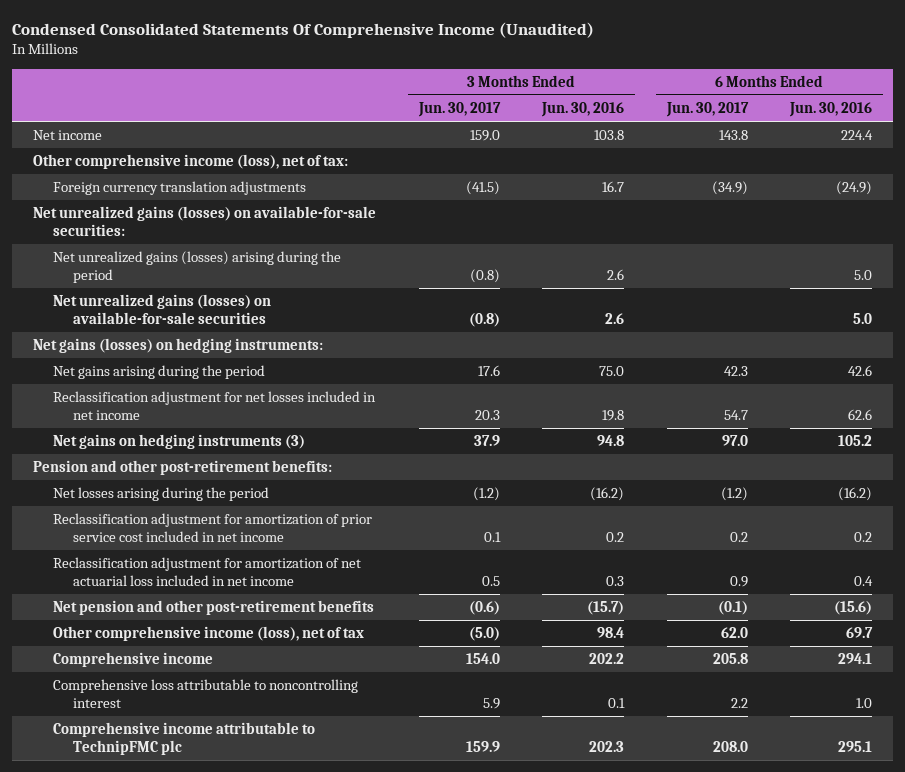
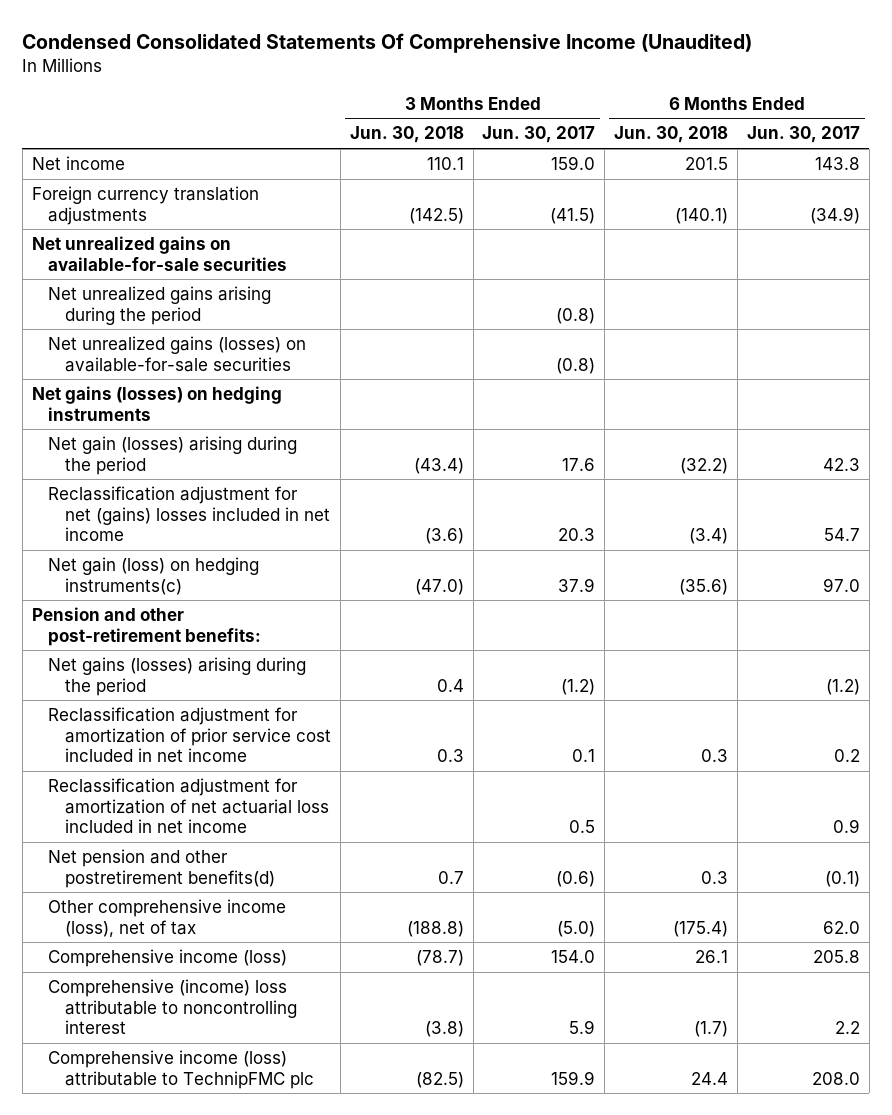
- | 3 Months Ended Jun. 30, 2017 | 3 Months Ended Jun. 30, 2016 | 6 Months Ended Jun. 30, 2017 | 6 Months Ended Jun. 30, 2016
+ | 3 Months Ended Jun. 30, 2018 | 3 Months Ended Jun. 30, 2017 | 6 Months Ended Jun. 30, 2018 | 6 Months Ended Jun. 30, 2017
- Other comprehensive income (loss), net of tax:
- Net unrealized gains (losses) on available-for-sale securities:
- Net unrealized gains (losses) arising during the period | (0.8) | 2.6 | | 5.0
+ Net unrealized gains on available-for-sale securities
+ Net unrealized gains arising during the period | | (0.8) | |
- Net gains (losses) on hedging instruments:
- Net gains arising during the period | 17.6 | 75.0 | 42.3 | 42.6
- Reclassification adjustment for net losses included in net income | 20.3 | 19.8 | 54.7 | 62.6
- Net gains on hedging instruments (3) | 37.9 | 94.8 | 97.0 | 105.2
+ Net gains (losses) on hedging instruments
+ Net gain (losses) arising during the period | (43.4) | 17.6 | (32.2) | 42.3
+ Reclassification adjustment for net (gains) losses included in net income | (3.6) | 20.3 | (3.4) | 54.7
+ Net gain (loss) on hedging instruments(c) | (47.0) | 37.9 | (35.6) | 97.0
- Net losses arising during the period | (1.2) | (16.2) | (1.2) | (16.2)
+ Net gains (losses) arising during the period | 0.4 | (1.2) | | (1.2)
- Net pension and other post-retirement benefits | (0.6) | (15.7) | (0.1) | (15.6)
+ Net pension and other postretirement benefits(d) | 0.7 | (0.6) | 0.3 | (0.1)
- Comprehensive income | 154.0 | 202.2 | 205.8 | 294.1
- Comprehensive loss attributable to noncontrolling interest | 5.9 | 0.1 | 2.2 | 1.0
- Comprehensive income attributable to TechnipFMC plc | 159.9 | 202.3 | 208.0 | 295.1
+ Comprehensive income (loss) | (78.7) | 154.0 | 26.1 | 205.8
+ Comprehensive (income) loss attributable to noncontrolling interest | (3.8) | 5.9 | (1.7) | 2.2
+ Comprehensive income (loss) attributable to TechnipFMC plc | (82.5) | 159.9 | 24.4 | 208.0

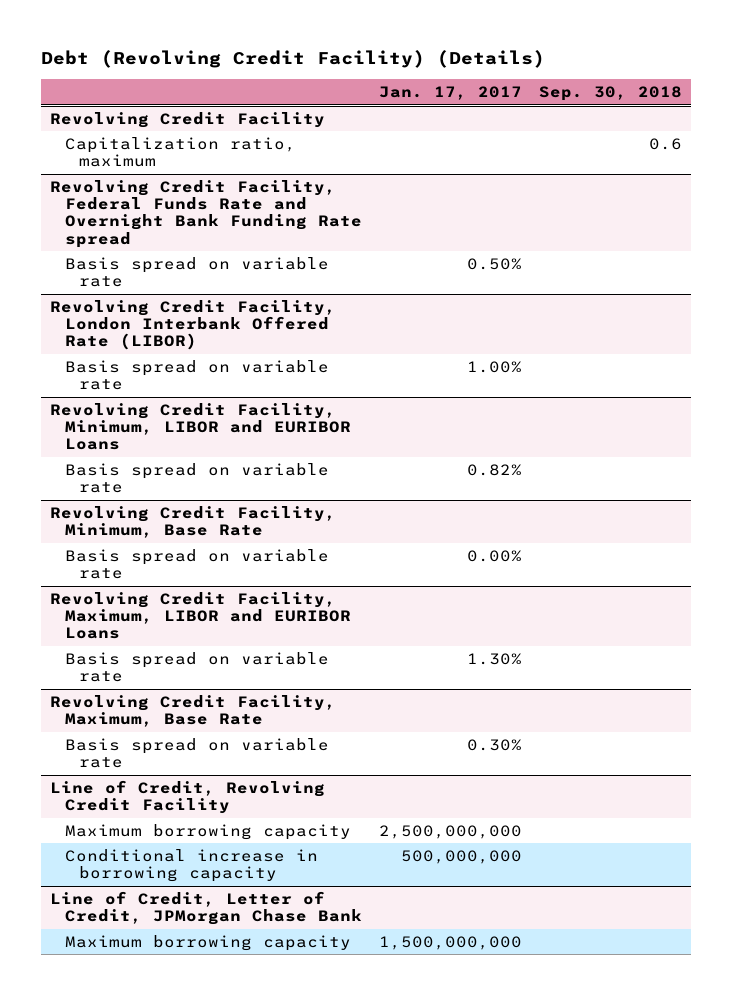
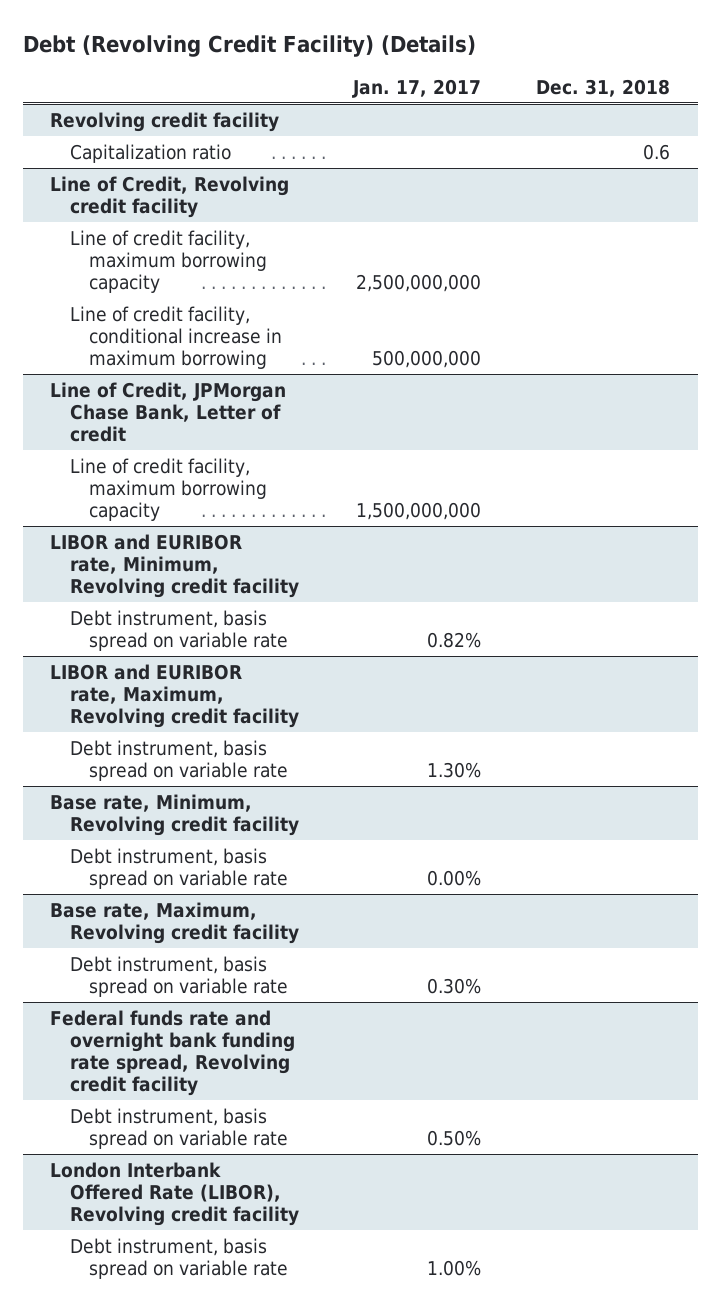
- | Jan. 17, 2017 | Sep. 30, 2018
+ | Jan. 17, 2017 | Dec. 31, 2018
- Revolving Credit Facility
- Capitalization ratio, maximum | | 0.6
- Revolving Credit Facility, Federal Funds Rate and Overnight Bank Funding Rate spread
- Basis spread on variable rate | 0.50% |
- Revolving Credit Facility, London Interbank Offered Rate (LIBOR)
- Basis spread on variable rate | 1.00% |
- Revolving Credit Facility, Minimum, LIBOR and EURIBOR Loans
- Basis spread on variable rate | 0.82% |
- Revolving Credit Facility, Minimum, Base Rate
- Basis spread on variable rate | 0.00% |
- Revolving Credit Facility, Maximum, LIBOR and EURIBOR Loans
- Basis spread on variable rate | 1.30% |
- Revolving Credit Facility, Maximum, Base Rate
- Basis spread on variable rate | 0.30% |
- Line of Credit, Revolving Credit Facility
- Maximum borrowing capacity | 2,500,000,000 |
- Conditional increase in borrowing capacity | 500,000,000 |
- Line of Credit, Letter of Credit, JPMorgan Chase Bank
- Maximum borrowing capacity | 1,500,000,000 |
+ Revolving credit facility
+ Capitalization ratio | | 0.6
+ Line of Credit, Revolving credit facility
+ Line of credit facility, maximum borrowing capacity | 2,500,000,000 |
+ Line of credit facility, conditional increase in maximum borrowing | 500,000,000 |
+ Line of Credit, JPMorgan Chase Bank, Letter of credit
+ Line of credit facility, maximum borrowing capacity | 1,500,000,000 |
+ LIBOR and EURIBOR rate, Minimum, Revolving credit facility
+ Debt instrument, basis spread on variable rate | 0.82% |
+ LIBOR and EURIBOR rate, Maximum, Revolving credit facility
+ Debt instrument, basis spread on variable rate | 1.30% |
+ Base rate, Minimum, Revolving credit facility
+ Debt instrument, basis spread on variable rate | 0.00% |
+ Base rate, Maximum, Revolving credit facility
+ Debt instrument, basis spread on variable rate | 0.30% |
+ Federal funds rate and overnight bank funding rate spread, Revolving credit facility
+ Debt instrument, basis spread on variable rate | 0.50% |
+ London Interbank Offered Rate (LIBOR), Revolving credit facility
+ Debt instrument, basis spread on variable rate | 1.00% |

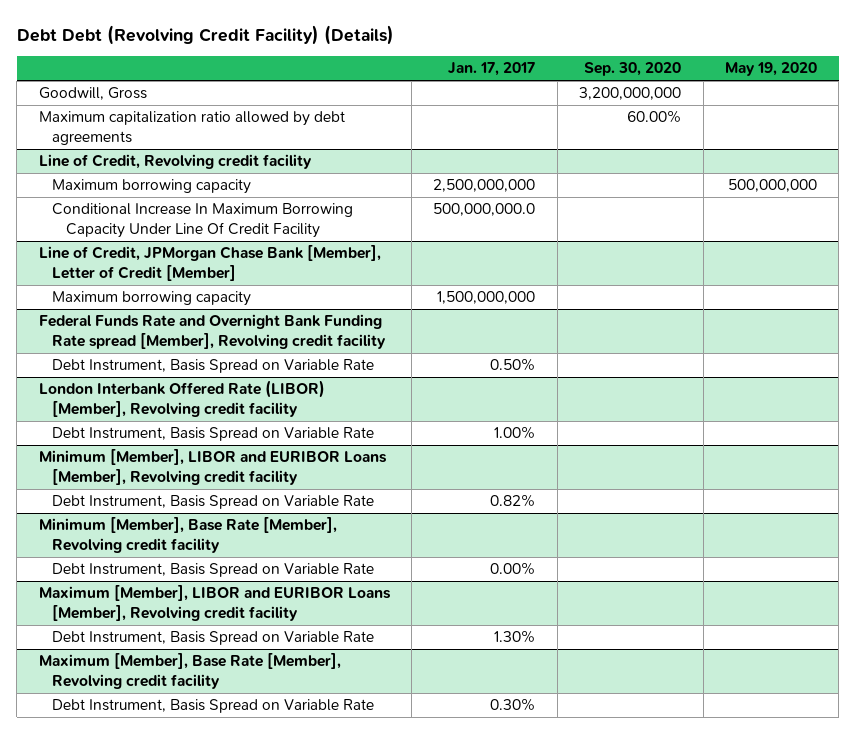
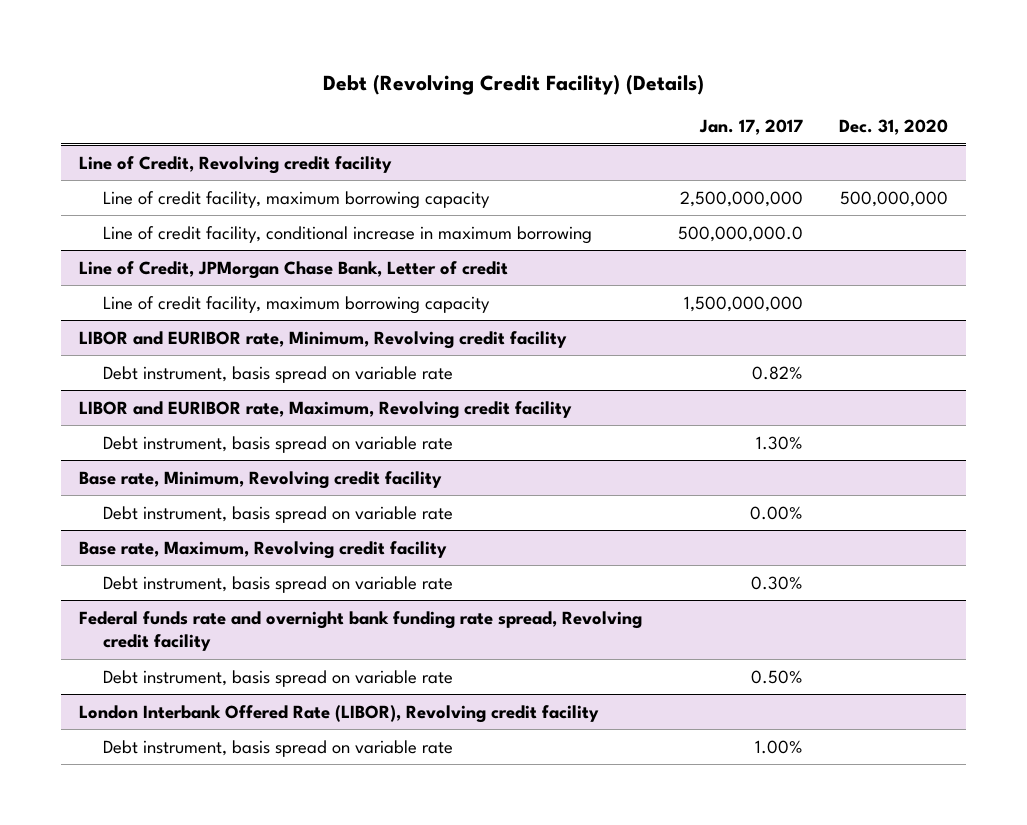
- Debt Debt (Revolving Credit Facility) (Details)
+ Debt (Revolving Credit Facility) (Details)
- | Jan. 17, 2017 | Sep. 30, 2020 | May 19, 2020
+ | Jan. 17, 2017 | Dec. 31, 2020
- Goodwill, Gross | | 3,200,000,000 |
- Maximum capitalization ratio allowed by debt agreements | | 60.00% |
@ Line of Credit, Revolving credit facility
- Maximum borrowing capacity | 2,500,000,000 | | 500,000,000
- Conditional Increase In Maximum Borrowing Capacity Under Line Of Credit Facility | 500,000,000.0 | |
- Line of Credit, JPMorgan Chase Bank [Member], Letter of Credit [Member]
- Maximum borrowing capacity | 1,500,000,000 | |
- Federal Funds Rate and Overnight Bank Funding Rate spread [Member], Revolving credit facility
- Debt Instrument, Basis Spread on Variable Rate | 0.50% | |
- London Interbank Offered Rate (LIBOR) [Member], Revolving credit facility
- Debt Instrument, Basis Spread on Variable Rate | 1.00% | |
- Minimum [Member], LIBOR and EURIBOR Loans [Member], Revolving credit facility
- Debt Instrument, Basis Spread on Variable Rate | 0.82% | |
- Minimum [Member], Base Rate [Member], Revolving credit facility
- Debt Instrument, Basis Spread on Variable Rate | 0.00% | |
- Maximum [Member], LIBOR and EURIBOR Loans [Member], Revolving credit facility
- Debt Instrument, Basis Spread on Variable Rate | 1.30% | |
- Maximum [Member], Base Rate [Member], Revolving credit facility
- Debt Instrument, Basis Spread on Variable Rate | 0.30% | |
@ Line of Credit, Revolving credit facility
+ Line of credit facility, maximum borrowing capacity | 2,500,000,000 | 500,000,000
+ Line of credit facility, conditional increase in maximum borrowing | 500,000,000.0 |
+ Line of Credit, JPMorgan Chase Bank, Letter of credit
+ Line of credit facility, maximum borrowing capacity | 1,500,000,000 |
+ LIBOR and EURIBOR rate, Minimum, Revolving credit facility
+ Debt instrument, basis spread on variable rate | 0.82% |
+ LIBOR and EURIBOR rate, Maximum, Revolving credit facility
+ Debt instrument, basis spread on variable rate | 1.30% |
+ Base rate, Minimum, Revolving credit facility
+ Debt instrument, basis spread on variable rate | 0.00% |
+ Base rate, Maximum, Revolving credit facility
+ Debt instrument, basis spread on variable rate | 0.30% |
+ Federal funds rate and overnight bank funding rate spread, Revolving credit facility
+ Debt instrument, basis spread on variable rate | 0.50% |
+ London Interbank Offered Rate (LIBOR), Revolving credit facility
+ Debt instrument, basis spread on variable rate | 1.00% |

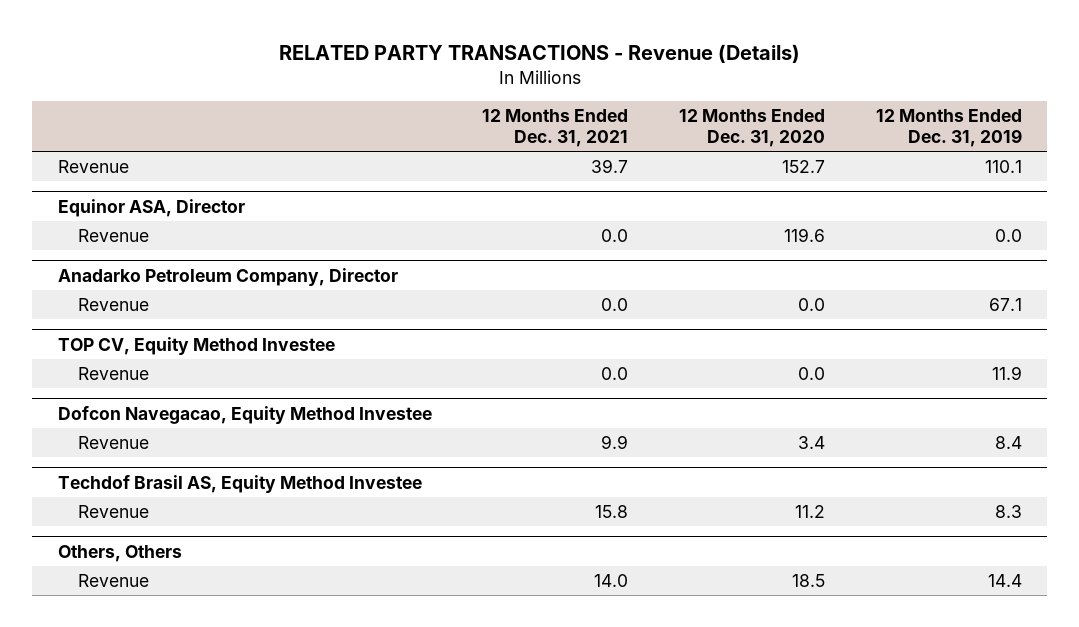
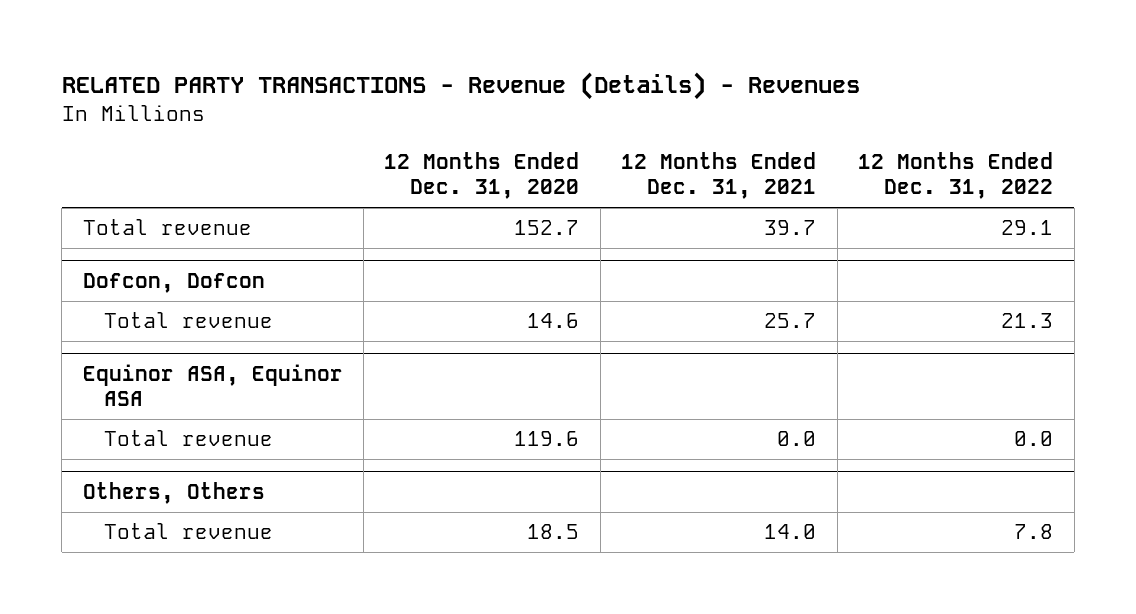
- RELATED PARTY TRANSACTIONS - Revenue (Details)
+ RELATED PARTY TRANSACTIONS - Revenue (Details) - Revenues
- | 12 Months Ended Dec. 31, 2021 | 12 Months Ended Dec. 31, 2020 | 12 Months Ended Dec. 31, 2019
+ | 12 Months Ended Dec. 31, 2020 | 12 Months Ended Dec. 31, 2021 | 12 Months Ended Dec. 31, 2022
- Revenue | 39.7 | 152.7 | 110.1
- Equinor ASA, Director
- Revenue | 0.0 | 119.6 | 0.0
- Anadarko Petroleum Company, Director
- Revenue | 0.0 | 0.0 | 67.1
- TOP CV, Equity Method Investee
- Revenue | 0.0 | 0.0 | 11.9
- Dofcon Navegacao, Equity Method Investee
- Revenue | 9.9 | 3.4 | 8.4
- Techdof Brasil AS, Equity Method Investee
- Revenue | 15.8 | 11.2 | 8.3
+ Total revenue | 152.7 | 39.7 | 29.1
+ Dofcon, Dofcon
+ Total revenue | 14.6 | 25.7 | 21.3
+ Equinor ASA, Equinor ASA
+ Total revenue | 119.6 | 0.0 | 0.0
@ Others, Others
- Revenue | 14.0 | 18.5 | 14.4
+ Total revenue | 18.5 | 14.0 | 7.8

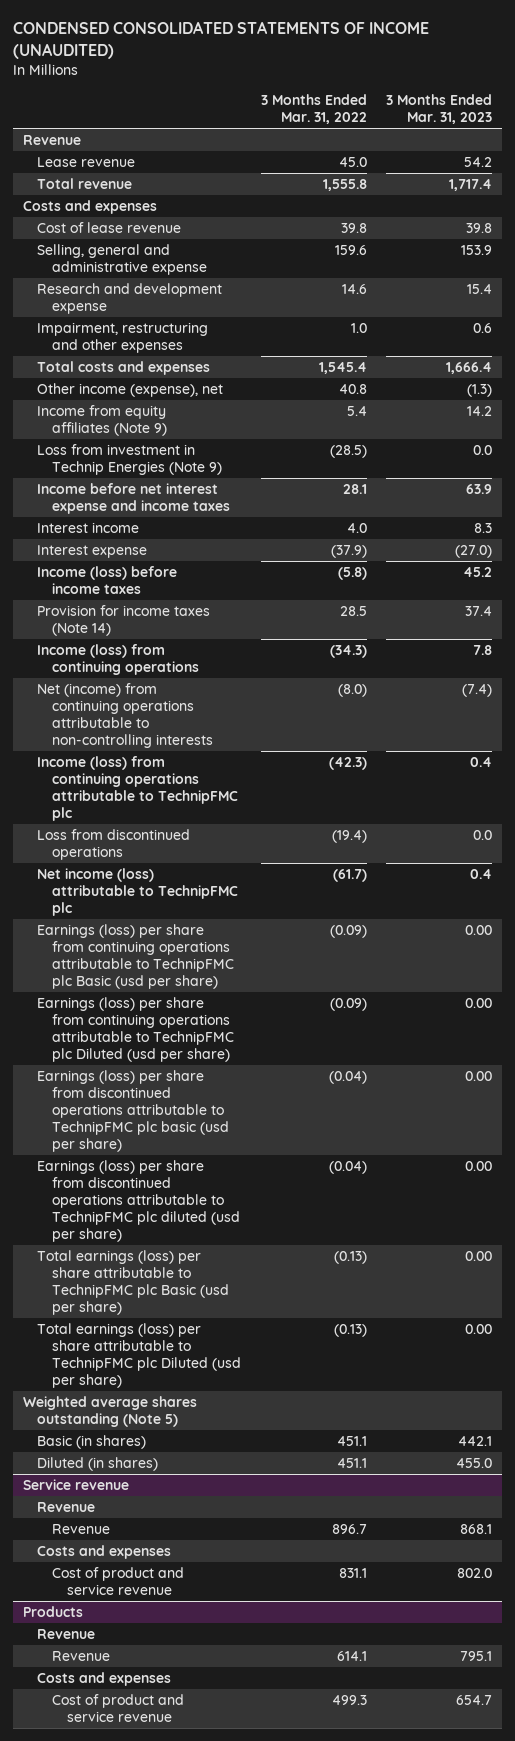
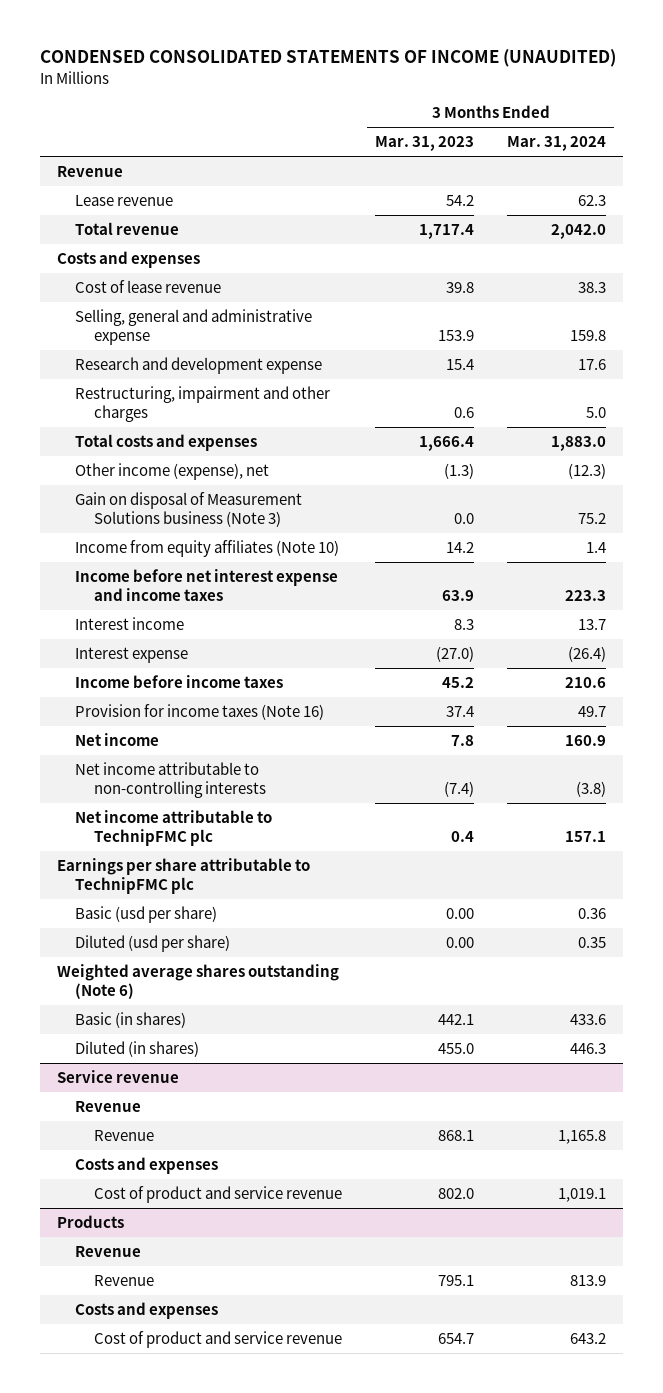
- | 3 Months Ended Mar. 31, 2022 | 3 Months Ended Mar. 31, 2023
+ | 3 Months Ended Mar. 31, 2023 | 3 Months Ended Mar. 31, 2024
- Impairment, restructuring and other expenses | 1.0 | 0.6
+ Restructuring, impairment and other charges | 0.6 | 5.0
- Income from equity affiliates (Note 9) | 5.4 | 14.2
- Loss from investment in Technip Energies (Note 9) | (28.5) | 0.0
+ Gain on disposal of Measurement Solutions business (Note 3) | 0.0 | 75.2
+ Income from equity affiliates (Note 10) | 14.2 | 1.4
- Income (loss) before income taxes | (5.8) | 45.2
- Provision for income taxes (Note 14) | 28.5 | 37.4
- Income (loss) from continuing operations | (34.3) | 7.8
- Net (income) from continuing operations attributable to non-controlling interests | (8.0) | (7.4)
- Income (loss) from continuing operations attributable to TechnipFMC plc | (42.3) | 0.4
- Loss from discontinued operations | (19.4) | 0.0
- Net income (loss) attributable to TechnipFMC plc | (61.7) | 0.4
- Earnings (loss) per share from continuing operations attributable to TechnipFMC plc Basic (usd per share) | (0.09) | 0.00
- Earnings (loss) per share from continuing operations attributable to TechnipFMC plc Diluted (usd per share) | (0.09) | 0.00
- Earnings (loss) per share from discontinued operations attributable to TechnipFMC plc basic (usd per share) | (0.04) | 0.00
- Earnings (loss) per share from discontinued operations attributable to TechnipFMC plc diluted (usd per share) | (0.04) | 0.00
- Total earnings (loss) per share attributable to TechnipFMC plc Basic (usd per share) | (0.13) | 0.00
- Total earnings (loss) per share attributable to TechnipFMC plc Diluted (usd per share) | (0.13) | 0.00
- Weighted average shares outstanding (Note 5)
+ Income before income taxes | 45.2 | 210.6
+ Provision for income taxes (Note 16) | 37.4 | 49.7
+ Net income | 7.8 | 160.9
+ Net income attributable to non-controlling interests | (7.4) | (3.8)
+ Net income attributable to TechnipFMC plc | 0.4 | 157.1
+ Earnings per share attributable to TechnipFMC plc
+ Basic (usd per share) | 0.00 | 0.36
+ Diluted (usd per share) | 0.00 | 0.35
+ Weighted average shares outstanding (Note 6)

